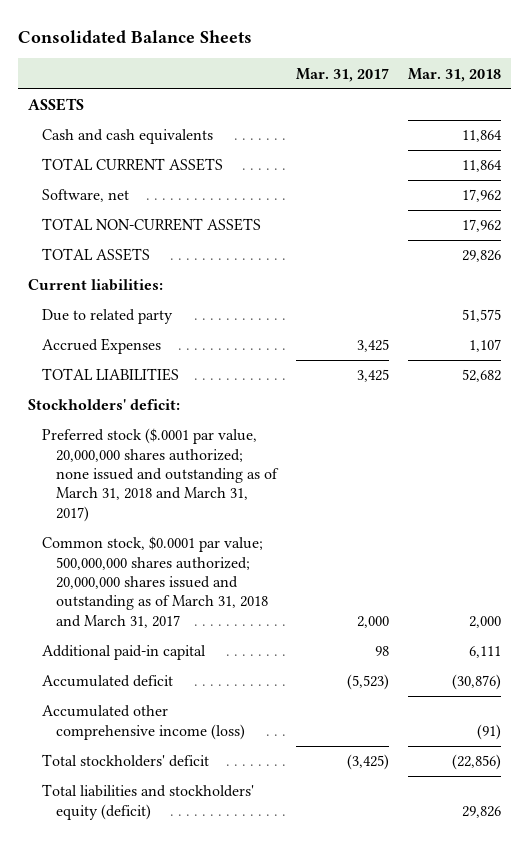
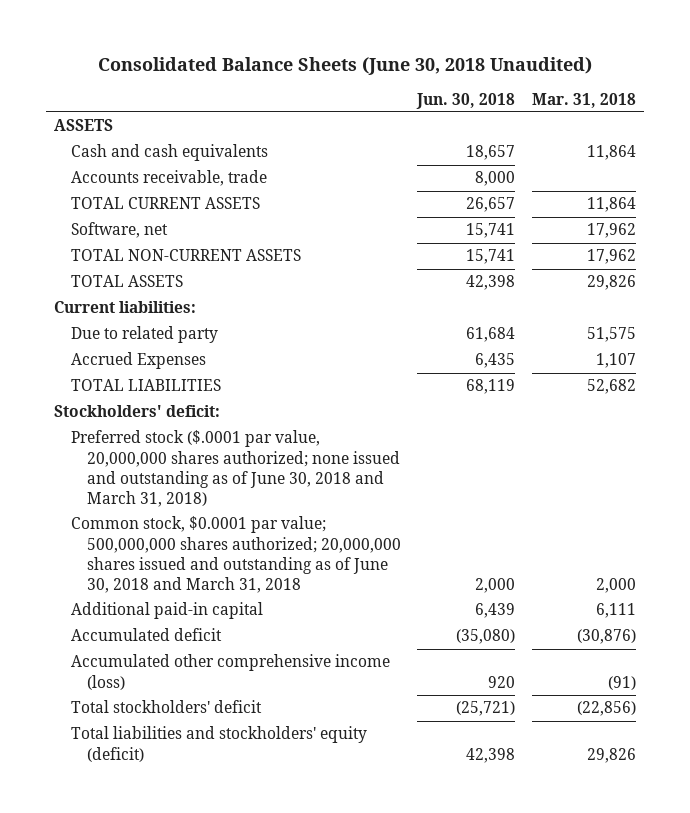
- Consolidated Balance Sheets
+ Consolidated Balance Sheets (June 30, 2018 Unaudited)
- | Mar. 31, 2017 | Mar. 31, 2018
+ | Jun. 30, 2018 | Mar. 31, 2018
+ Accounts receivable, trade | 8,000 |
- Preferred stock ($.0001 par value, 20,000,000 shares authorized; none issued and outstanding as of March 31, 2018 and March 31, 2017)
- Common stock, $0.0001 par value; 500,000,000 shares authorized; 20,000,000 shares issued and outstanding as of March 31, 2018 and March 31, 2017 | 2,000 | 2,000
+ Preferred stock ($.0001 par value, 20,000,000 shares authorized; none issued and outstanding as of June 30, 2018 and March 31, 2018)
+ Common stock, $0.0001 par value; 500,000,000 shares authorized; 20,000,000 shares issued and outstanding as of June 30, 2018 and March 31, 2018 | 2,000 | 2,000

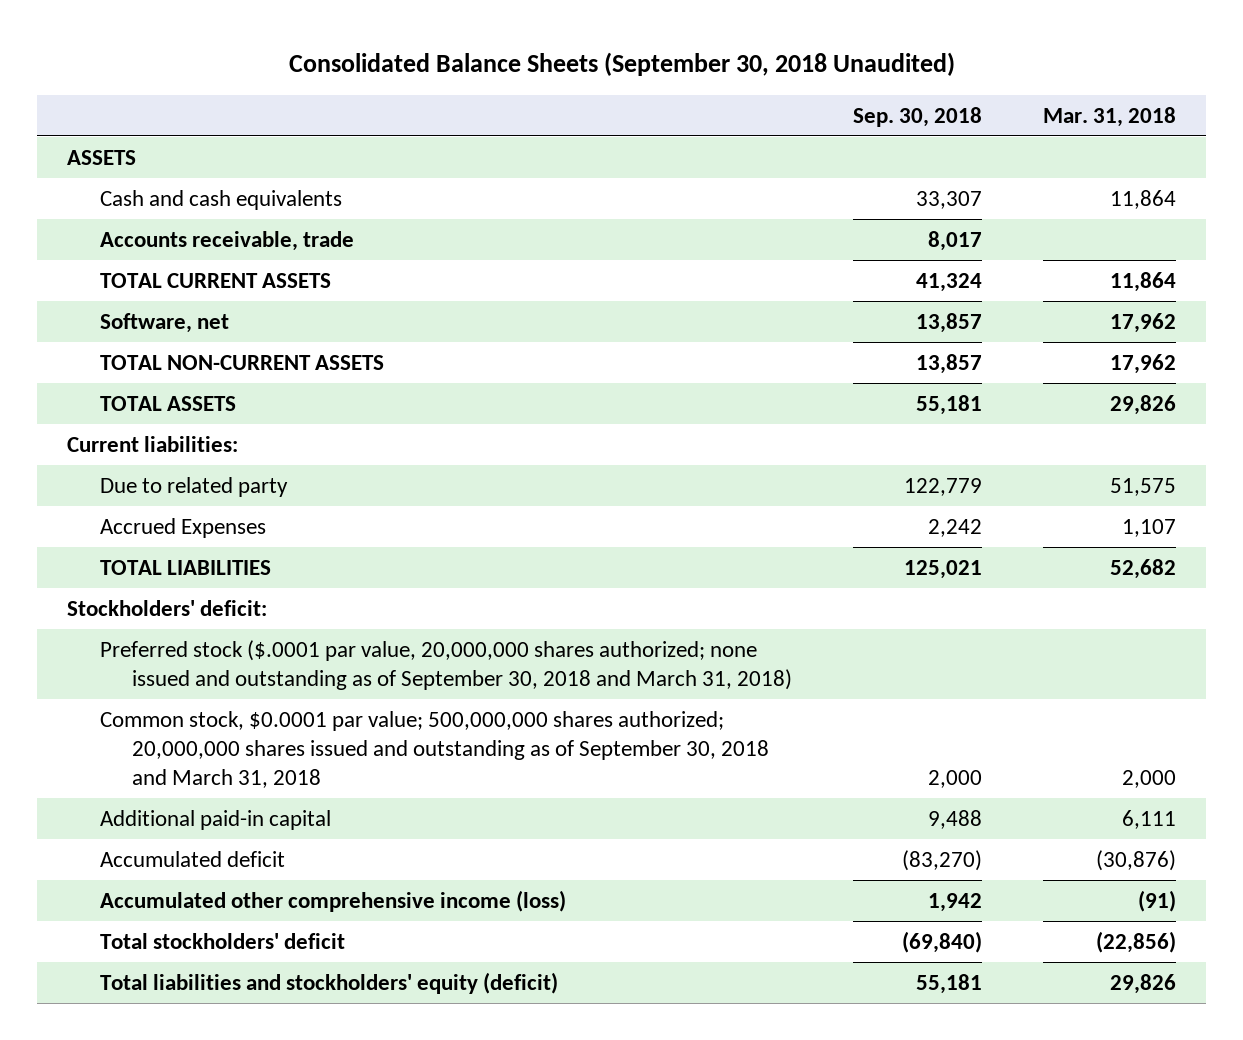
- Consolidated Balance Sheets (June 30, 2018 Unaudited)
+ Consolidated Balance Sheets (September 30, 2018 Unaudited)
- | Jun. 30, 2018 | Mar. 31, 2018
+ | Sep. 30, 2018 | Mar. 31, 2018
- Preferred stock ($.0001 par value, 20,000,000 shares authorized; none issued and outstanding as of June 30, 2018 and March 31, 2018)
- Common stock, $0.0001 par value; 500,000,000 shares authorized; 20,000,000 shares issued and outstanding as of June 30, 2018 and March 31, 2018 | 2,000 | 2,000
+ Preferred stock ($.0001 par value, 20,000,000 shares authorized; none issued and outstanding as of September 30, 2018 and March 31, 2018)
+ Common stock, $0.0001 par value; 500,000,000 shares authorized; 20,000,000 shares issued and outstanding as of September 30, 2018 and March 31, 2018 | 2,000 | 2,000

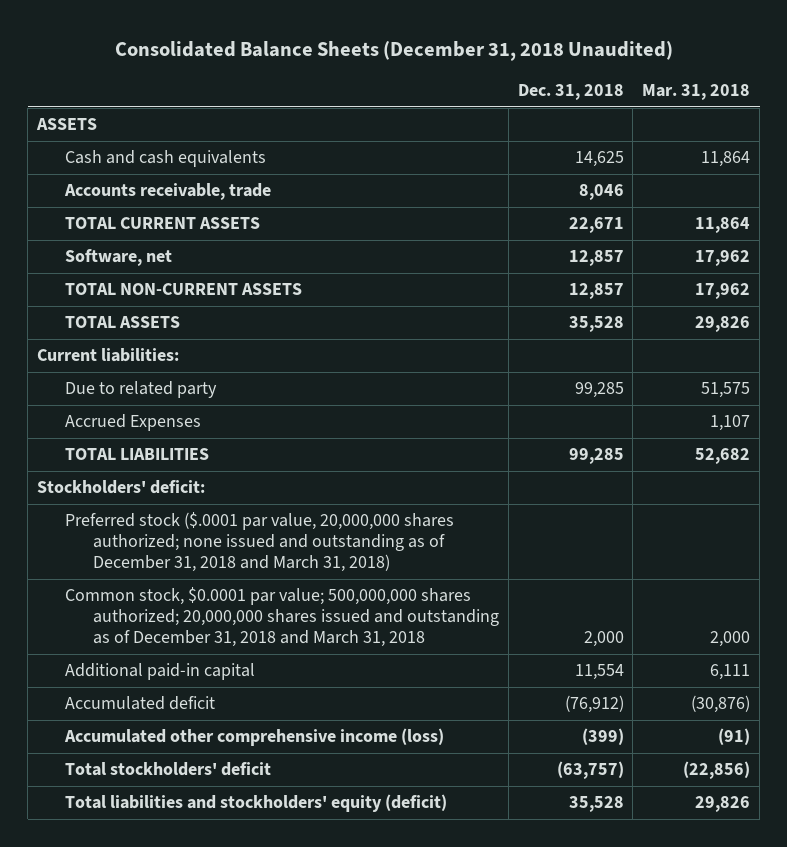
- Consolidated Balance Sheets (September 30, 2018 Unaudited)
+ Consolidated Balance Sheets (December 31, 2018 Unaudited)
- | Sep. 30, 2018 | Mar. 31, 2018
+ | Dec. 31, 2018 | Mar. 31, 2018
- Preferred stock ($.0001 par value, 20,000,000 shares authorized; none issued and outstanding as of September 30, 2018 and March 31, 2018)
- Common stock, $0.0001 par value; 500,000,000 shares authorized; 20,000,000 shares issued and outstanding as of September 30, 2018 and March 31, 2018 | 2,000 | 2,000
+ Preferred stock ($.0001 par value, 20,000,000 shares authorized; none issued and outstanding as of December 31, 2018 and March 31, 2018)
+ Common stock, $0.0001 par value; 500,000,000 shares authorized; 20,000,000 shares issued and outstanding as of December 31, 2018 and March 31, 2018 | 2,000 | 2,000

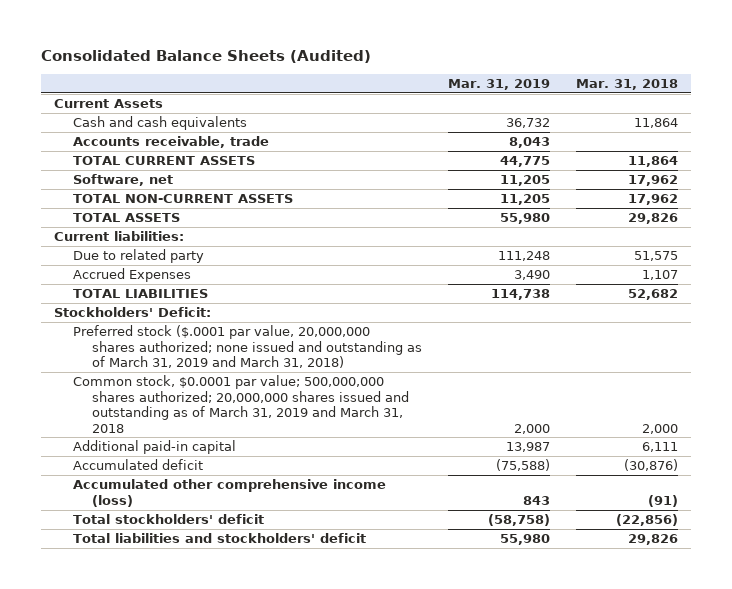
- Consolidated Balance Sheets (December 31, 2018 Unaudited)
+ Consolidated Balance Sheets (Audited)
- | Dec. 31, 2018 | Mar. 31, 2018
+ | Mar. 31, 2019 | Mar. 31, 2018
- ASSETS
+ Current Assets
- Stockholders' deficit:
- Preferred stock ($.0001 par value, 20,000,000 shares authorized; none issued and outstanding as of December 31, 2018 and March 31, 2018)
- Common stock, $0.0001 par value; 500,000,000 shares authorized; 20,000,000 shares issued and outstanding as of December 31, 2018 and March 31, 2018 | 2,000 | 2,000
+ Stockholders' Deficit:
+ Preferred stock ($.0001 par value, 20,000,000 shares authorized; none issued and outstanding as of March 31, 2019 and March 31, 2018)
+ Common stock, $0.0001 par value; 500,000,000 shares authorized; 20,000,000 shares issued and outstanding as of March 31, 2019 and March 31, 2018 | 2,000 | 2,000
- Total liabilities and stockholders' equity (deficit) | 35,528 | 29,826
+ Total liabilities and stockholders' deficit | 55,980 | 29,826

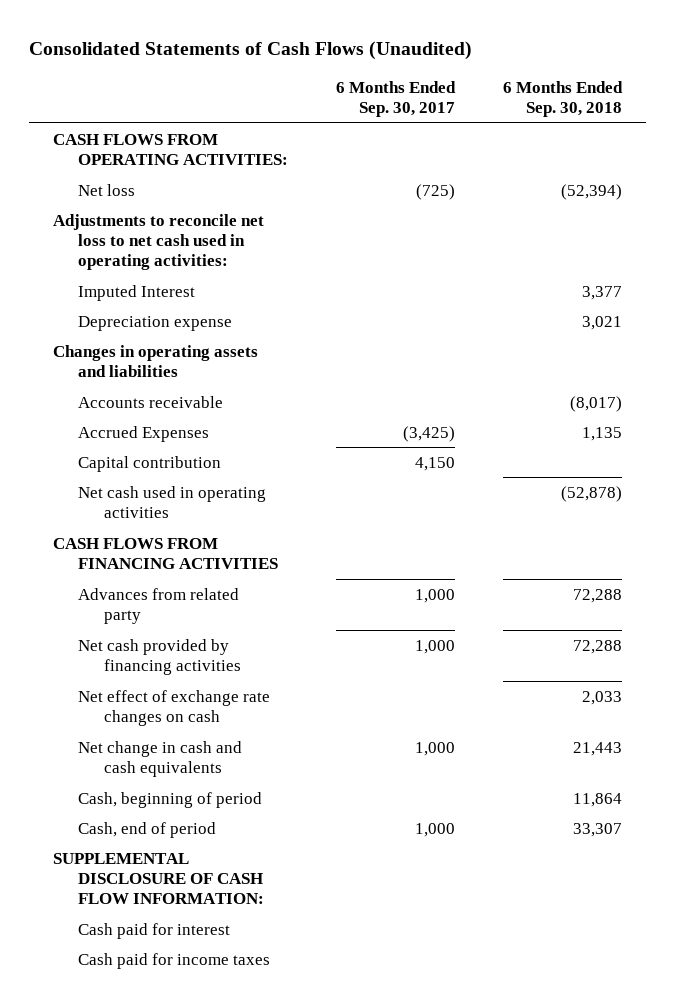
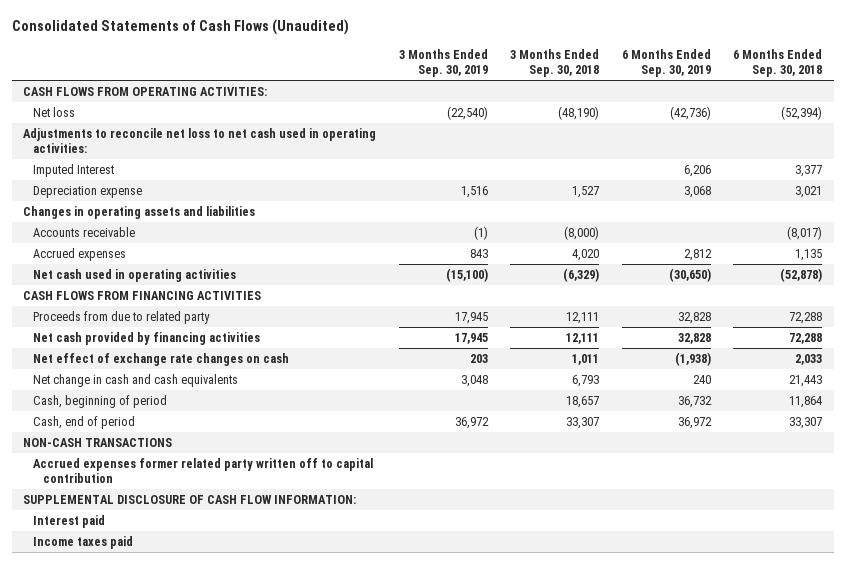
- | 6 Months Ended Sep. 30, 2017 | 6 Months Ended Sep. 30, 2018
+ | 3 Months Ended Sep. 30, 2019 | 3 Months Ended Sep. 30, 2018 | 6 Months Ended Sep. 30, 2019 | 6 Months Ended Sep. 30, 2018
- Accrued Expenses | (3,425) | 1,135
- Capital contribution | 4,150 |
+ Accrued expenses | 843 | 4,020 | 2,812 | 1,135
- Advances from related party | 1,000 | 72,288
+ Proceeds from due to related party | 17,945 | 12,111 | 32,828 | 72,288
+ NON-CASH TRANSACTIONS
+ Accrued expenses former related party written off to capital contribution
- Cash paid for interest
- Cash paid for income taxes
+ Interest paid
+ Income taxes paid

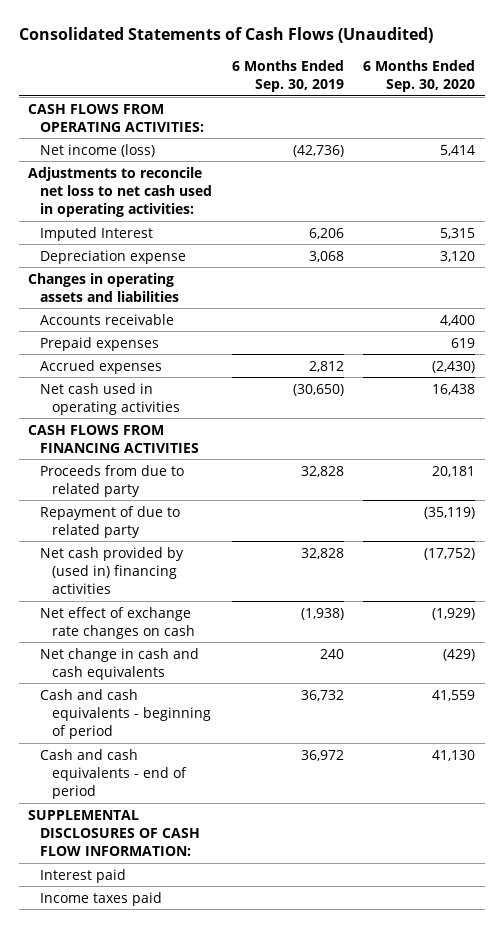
- | 3 Months Ended Sep. 30, 2019 | 3 Months Ended Sep. 30, 2018 | 6 Months Ended Sep. 30, 2019 | 6 Months Ended Sep. 30, 2018
+ | 6 Months Ended Sep. 30, 2019 | 6 Months Ended Sep. 30, 2020
- Net loss | (22,540) | (48,190) | (42,736) | (52,394)
+ Net income (loss) | (42,736) | 5,414
+ Prepaid expenses | | 619
- Net cash provided by financing activities | 17,945 | 12,111 | 32,828 | 72,288
+ Repayment of due to related party | | (35,119)
+ Net cash provided by (used in) financing activities | 32,828 | (17,752)
- Cash, beginning of period | | 18,657 | 36,732 | 11,864
- Cash, end of period | 36,972 | 33,307 | 36,972 | 33,307
- NON-CASH TRANSACTIONS
- Accrued expenses former related party written off to capital contribution
- SUPPLEMENTAL DISCLOSURE OF CASH FLOW INFORMATION:
+ Cash and cash equivalents - beginning of period | 36,732 | 41,559
+ Cash and cash equivalents - end of period | 36,972 | 41,130
+ SUPPLEMENTAL DISCLOSURES OF CASH FLOW INFORMATION:

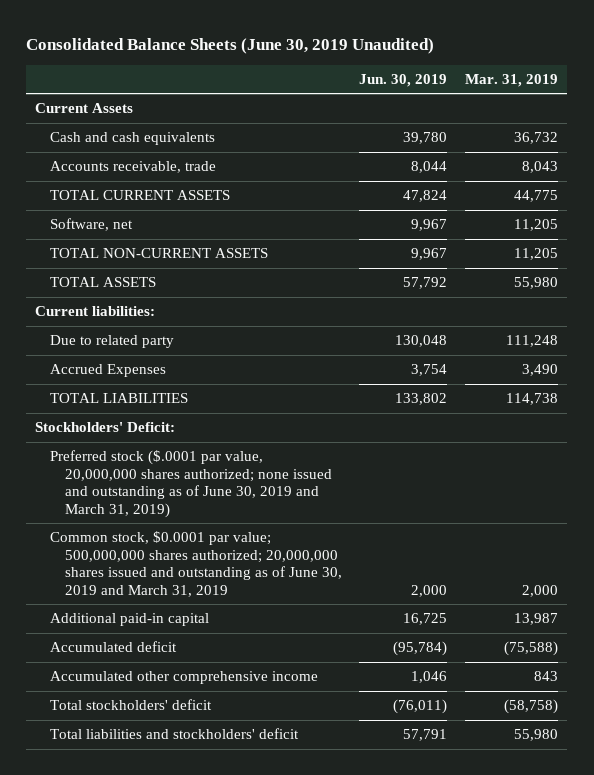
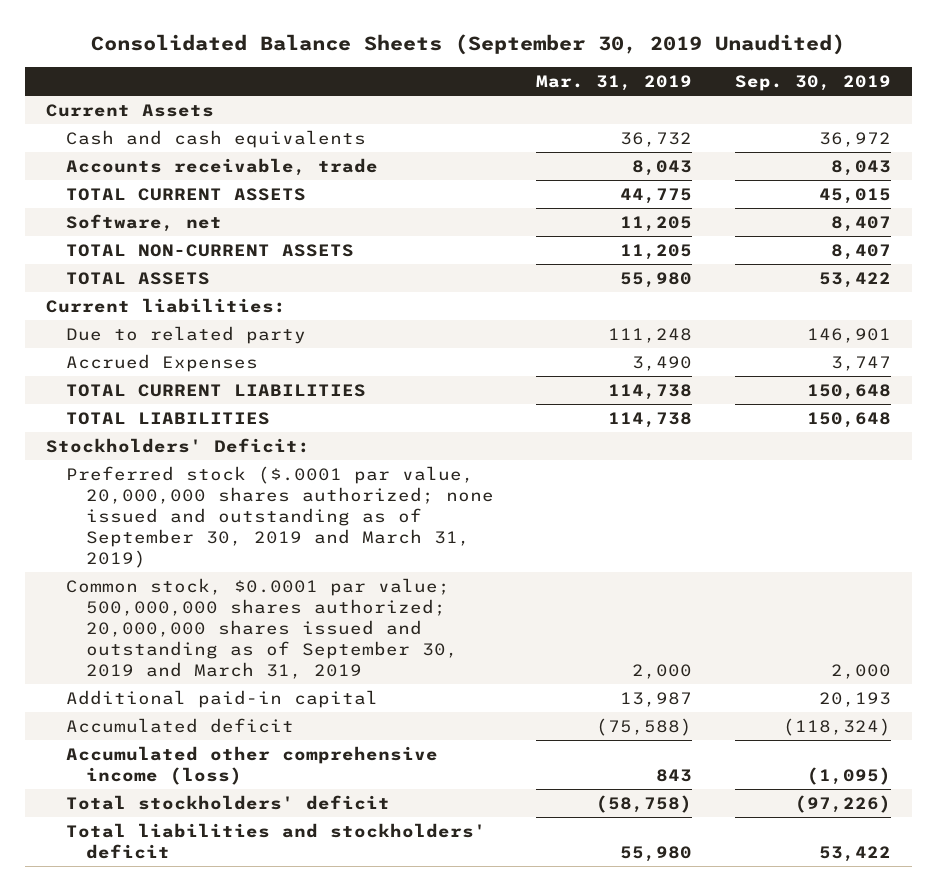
- Consolidated Balance Sheets (June 30, 2019 Unaudited)
+ Consolidated Balance Sheets (September 30, 2019 Unaudited)
- | Jun. 30, 2019 | Mar. 31, 2019
+ | Mar. 31, 2019 | Sep. 30, 2019
+ TOTAL CURRENT LIABILITIES | 114,738 | 150,648
- Preferred stock ($.0001 par value, 20,000,000 shares authorized; none issued and outstanding as of June 30, 2019 and March 31, 2019)
- Common stock, $0.0001 par value; 500,000,000 shares authorized; 20,000,000 shares issued and outstanding as of June 30, 2019 and March 31, 2019 | 2,000 | 2,000
+ Preferred stock ($.0001 par value, 20,000,000 shares authorized; none issued and outstanding as of September 30, 2019 and March 31, 2019)
+ Common stock, $0.0001 par value; 500,000,000 shares authorized; 20,000,000 shares issued and outstanding as of September 30, 2019 and March 31, 2019 | 2,000 | 2,000
- Accumulated other comprehensive income | 1,046 | 843
+ Accumulated other comprehensive income (loss) | 843 | (1,095)

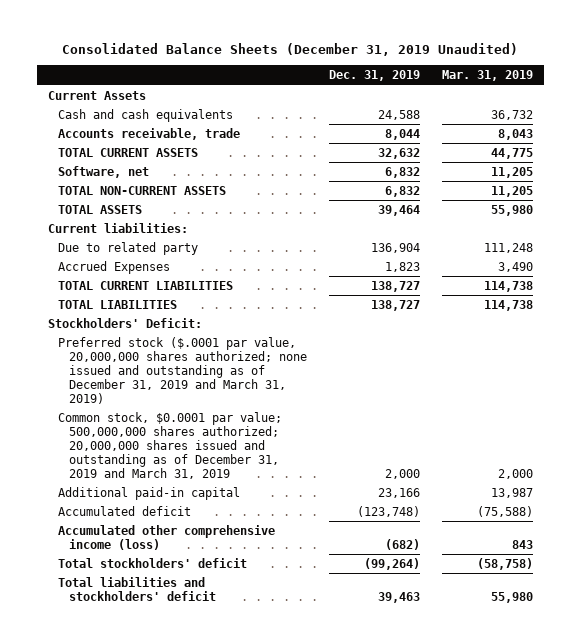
- Consolidated Balance Sheets (September 30, 2019 Unaudited)
+ Consolidated Balance Sheets (December 31, 2019 Unaudited)
- | Mar. 31, 2019 | Sep. 30, 2019
+ | Dec. 31, 2019 | Mar. 31, 2019
- Preferred stock ($.0001 par value, 20,000,000 shares authorized; none issued and outstanding as of September 30, 2019 and March 31, 2019)
- Common stock, $0.0001 par value; 500,000,000 shares authorized; 20,000,000 shares issued and outstanding as of September 30, 2019 and March 31, 2019 | 2,000 | 2,000
+ Preferred stock ($.0001 par value, 20,000,000 shares authorized; none issued and outstanding as of December 31, 2019 and March 31, 2019)
+ Common stock, $0.0001 par value; 500,000,000 shares authorized; 20,000,000 shares issued and outstanding as of December 31, 2019 and March 31, 2019 | 2,000 | 2,000

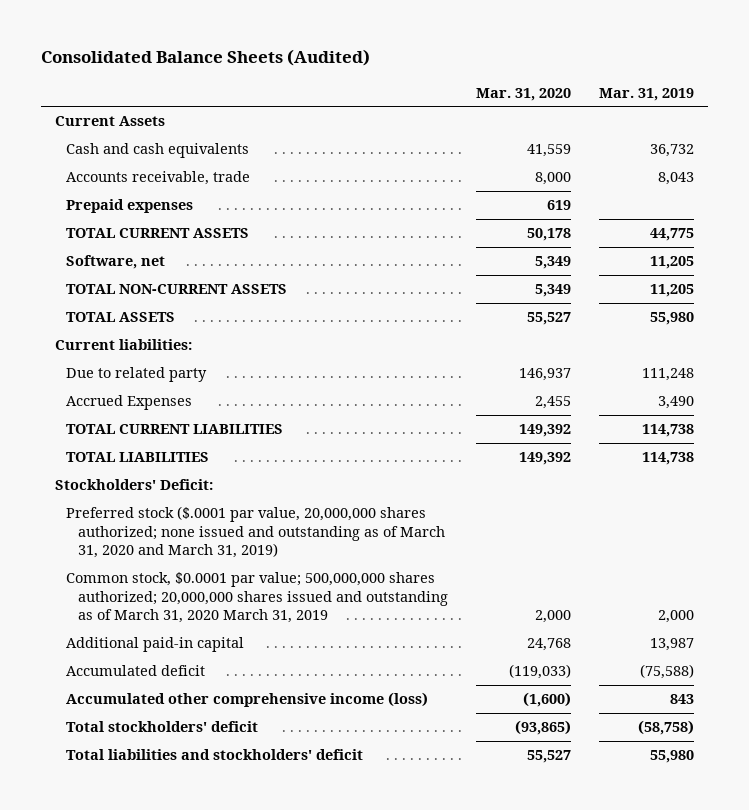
- Consolidated Balance Sheets (December 31, 2019 Unaudited)
+ Consolidated Balance Sheets (Audited)
- | Dec. 31, 2019 | Mar. 31, 2019
+ | Mar. 31, 2020 | Mar. 31, 2019
+ Prepaid expenses | 619 |
- Preferred stock ($.0001 par value, 20,000,000 shares authorized; none issued and outstanding as of December 31, 2019 and March 31, 2019)
- Common stock, $0.0001 par value; 500,000,000 shares authorized; 20,000,000 shares issued and outstanding as of December 31, 2019 and March 31, 2019 | 2,000 | 2,000
+ Preferred stock ($.0001 par value, 20,000,000 shares authorized; none issued and outstanding as of March 31, 2020 and March 31, 2019)
+ Common stock, $0.0001 par value; 500,000,000 shares authorized; 20,000,000 shares issued and outstanding as of March 31, 2020 March 31, 2019 | 2,000 | 2,000

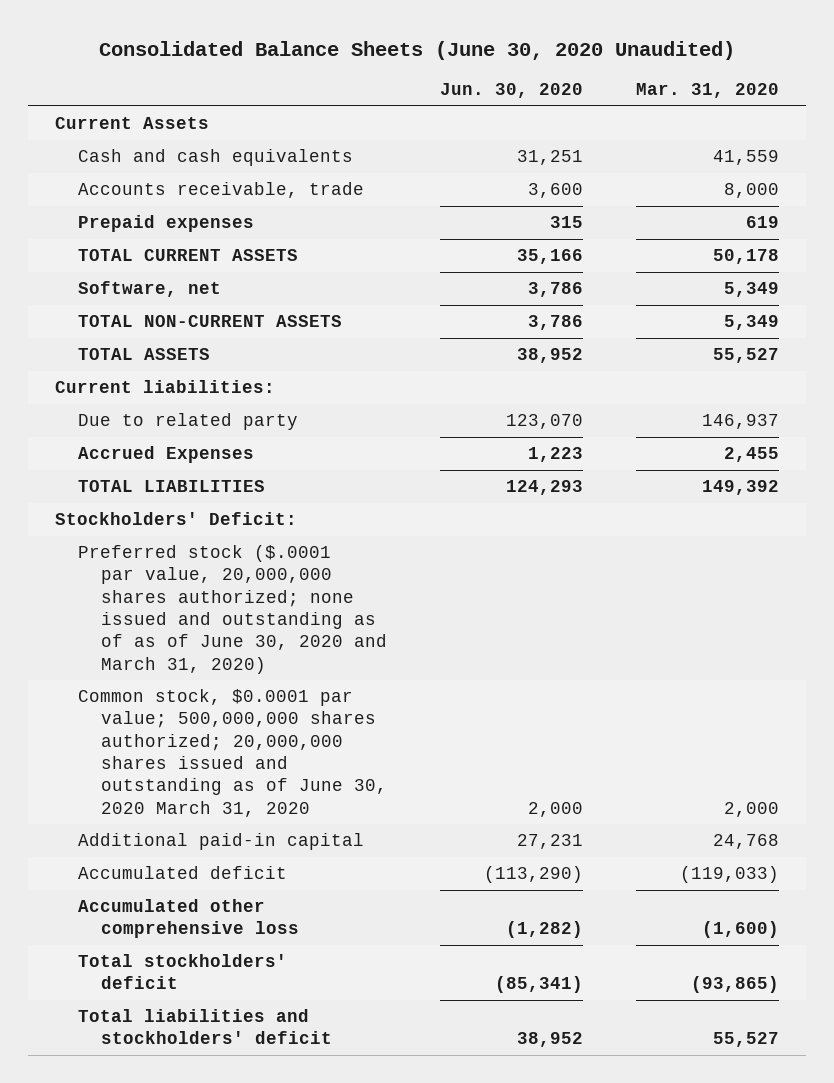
- Consolidated Balance Sheets (Audited)
+ Consolidated Balance Sheets (June 30, 2020 Unaudited)
- | Mar. 31, 2020 | Mar. 31, 2019
+ | Jun. 30, 2020 | Mar. 31, 2020
- TOTAL CURRENT LIABILITIES | 149,392 | 114,738
- Preferred stock ($.0001 par value, 20,000,000 shares authorized; none issued and outstanding as of March 31, 2020 and March 31, 2019)
- Common stock, $0.0001 par value; 500,000,000 shares authorized; 20,000,000 shares issued and outstanding as of March 31, 2020 March 31, 2019 | 2,000 | 2,000
+ Preferred stock ($.0001 par value, 20,000,000 shares authorized; none issued and outstanding as of as of June 30, 2020 and March 31, 2020)
+ Common stock, $0.0001 par value; 500,000,000 shares authorized; 20,000,000 shares issued and outstanding as of June 30, 2020 March 31, 2020 | 2,000 | 2,000
- Accumulated other comprehensive income (loss) | (1,600) | 843
+ Accumulated other comprehensive loss | (1,282) | (1,600)

